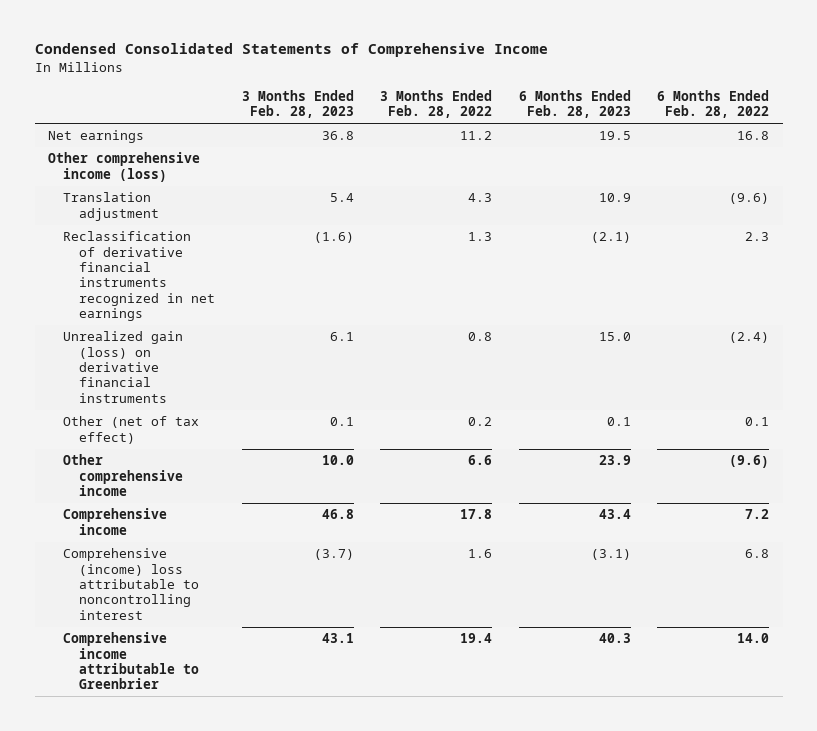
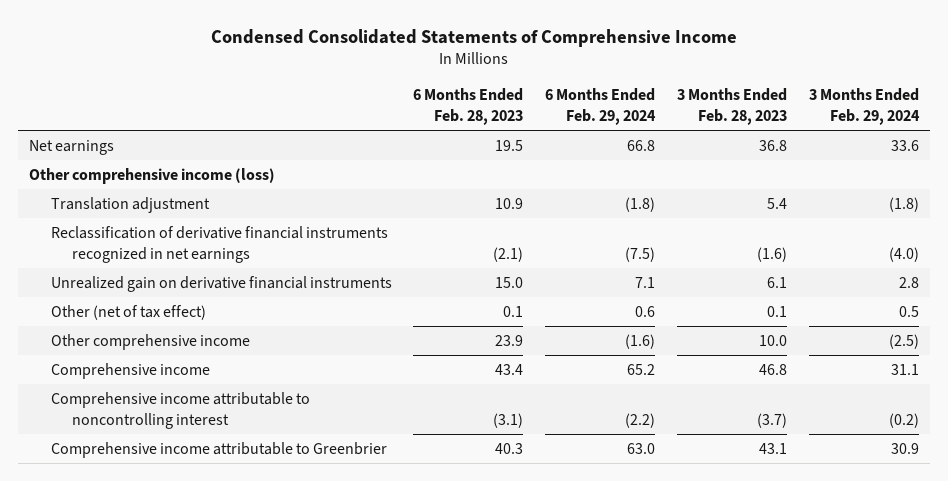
- | 3 Months Ended Feb. 28, 2023 | 3 Months Ended Feb. 28, 2022 | 6 Months Ended Feb. 28, 2023 | 6 Months Ended Feb. 28, 2022
+ | 6 Months Ended Feb. 28, 2023 | 6 Months Ended Feb. 29, 2024 | 3 Months Ended Feb. 28, 2023 | 3 Months Ended Feb. 29, 2024
- Unrealized gain (loss) on derivative financial instruments | 6.1 | 0.8 | 15.0 | (2.4)
+ Unrealized gain on derivative financial instruments | 15.0 | 7.1 | 6.1 | 2.8
- Comprehensive (income) loss attributable to noncontrolling interest | (3.7) | 1.6 | (3.1) | 6.8
+ Comprehensive income attributable to noncontrolling interest | (3.1) | (2.2) | (3.7) | (0.2)

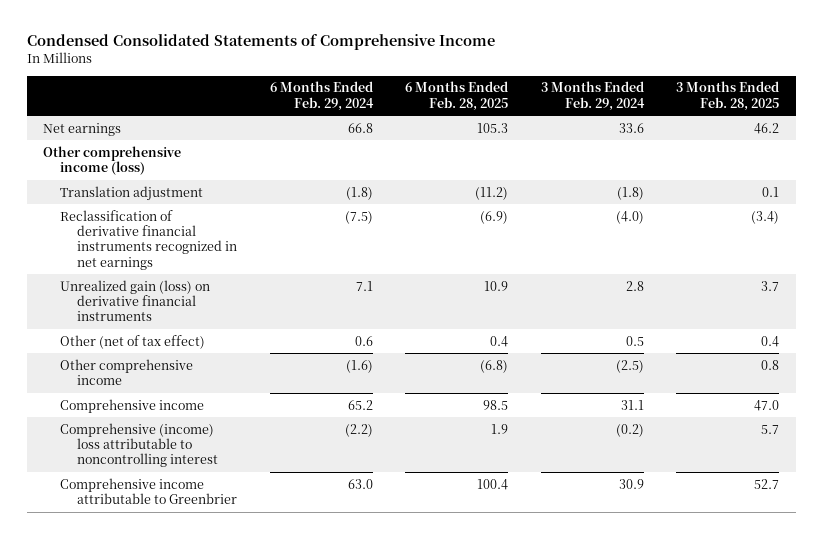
- | 6 Months Ended Feb. 28, 2023 | 6 Months Ended Feb. 29, 2024 | 3 Months Ended Feb. 28, 2023 | 3 Months Ended Feb. 29, 2024
+ | 6 Months Ended Feb. 29, 2024 | 6 Months Ended Feb. 28, 2025 | 3 Months Ended Feb. 29, 2024 | 3 Months Ended Feb. 28, 2025
- Unrealized gain on derivative financial instruments | 15.0 | 7.1 | 6.1 | 2.8
+ Unrealized gain (loss) on derivative financial instruments | 7.1 | 10.9 | 2.8 | 3.7
- Comprehensive income attributable to noncontrolling interest | (3.1) | (2.2) | (3.7) | (0.2)
+ Comprehensive (income) loss attributable to noncontrolling interest | (2.2) | 1.9 | (0.2) | 5.7

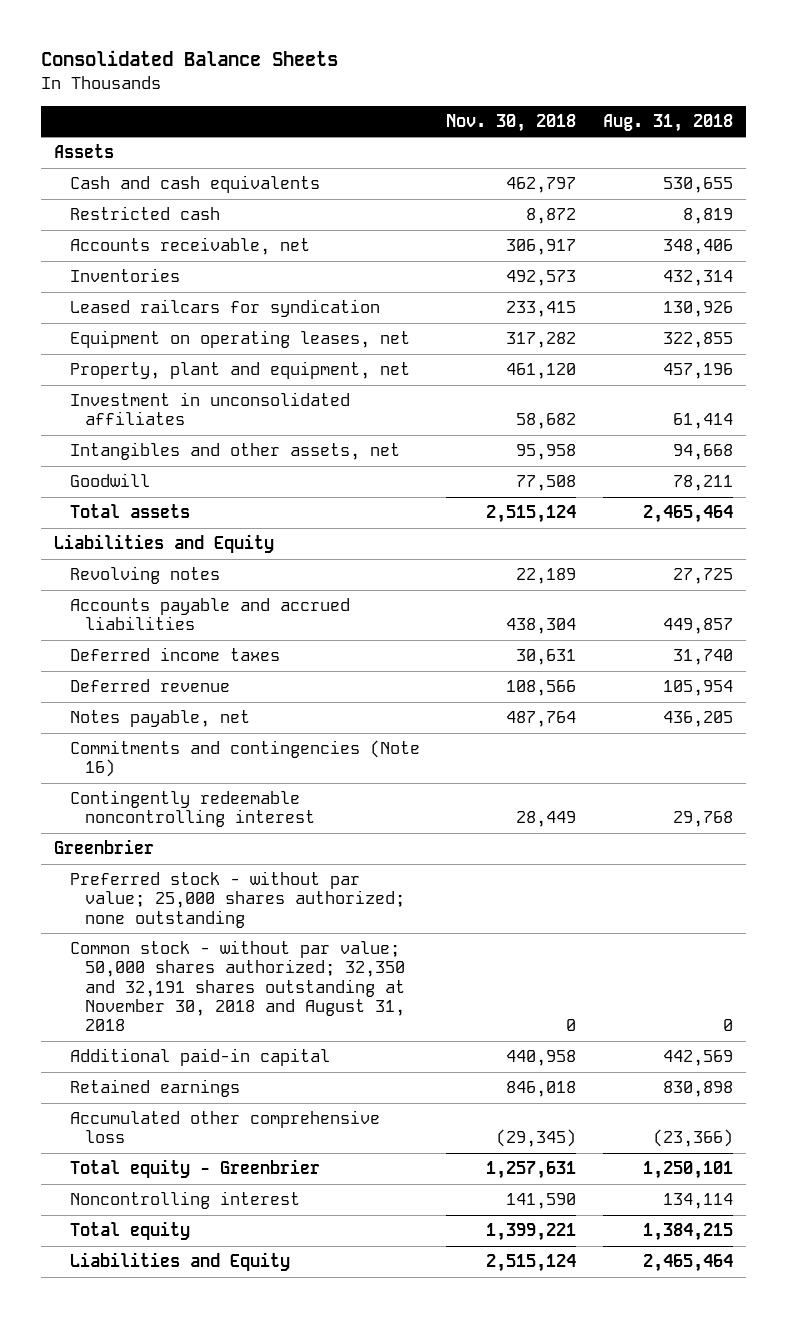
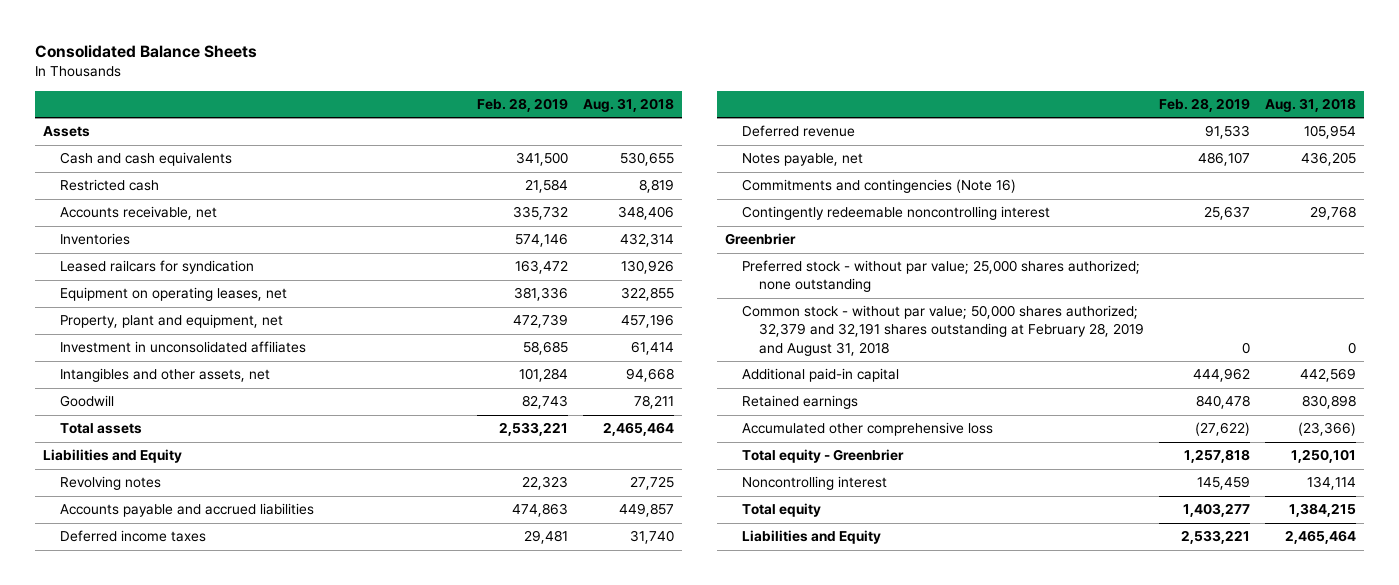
- | Nov. 30, 2018 | Aug. 31, 2018
+ | Feb. 28, 2019 | Aug. 31, 2018
- Common stock - without par value; 50,000 shares authorized; 32,350 and 32,191 shares outstanding at November 30, 2018 and August 31, 2018 | 0 | 0
+ Common stock - without par value; 50,000 shares authorized; 32,379 and 32,191 shares outstanding at February 28, 2019 and August 31, 2018 | 0 | 0

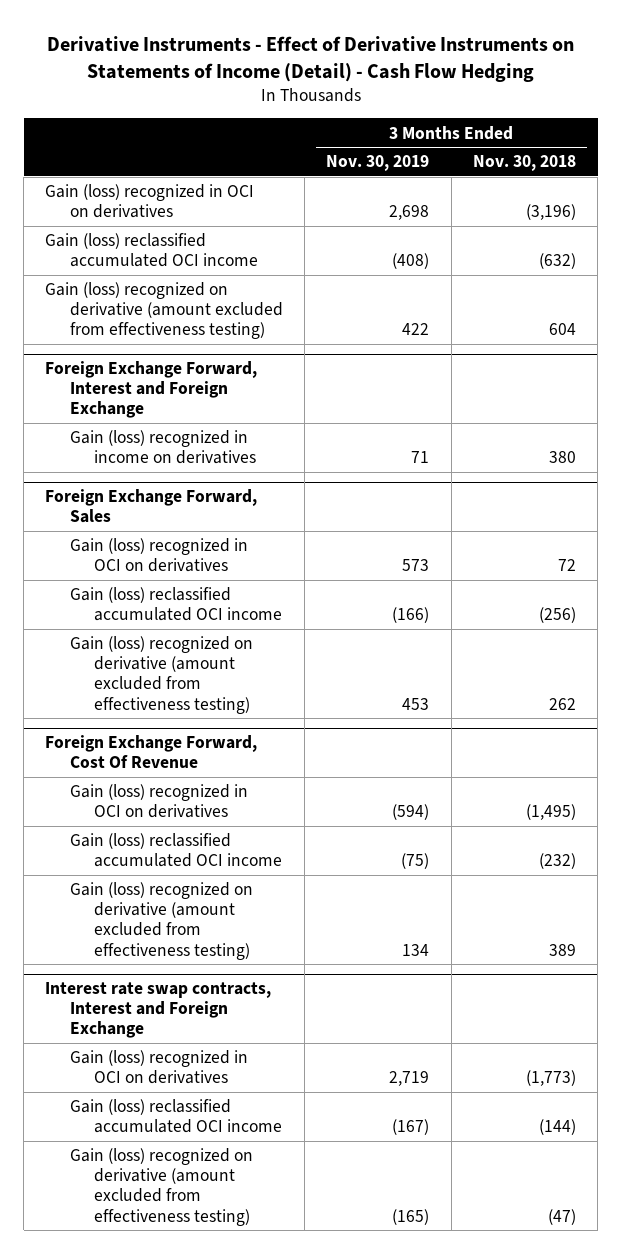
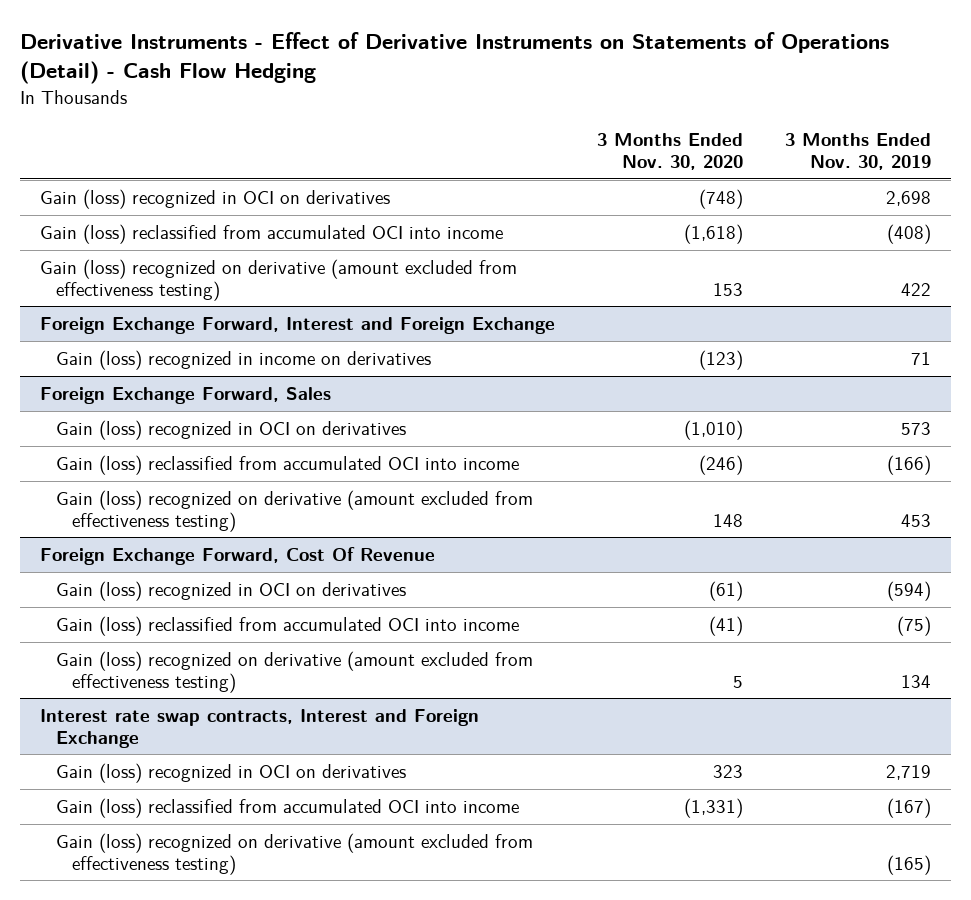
- Derivative Instruments - Effect of Derivative Instruments on Statements of Income (Detail) - Cash Flow Hedging
+ Derivative Instruments - Effect of Derivative Instruments on Statements of Operations (Detail) - Cash Flow Hedging
- | 3 Months Ended Nov. 30, 2019 | 3 Months Ended Nov. 30, 2018
+ | 3 Months Ended Nov. 30, 2020 | 3 Months Ended Nov. 30, 2019
- Gain (loss) reclassified accumulated OCI income | (408) | (632)
+ Gain (loss) reclassified from accumulated OCI into income | (1,618) | (408)
@ Foreign Exchange Forward, Sales
- Gain (loss) reclassified accumulated OCI income | (166) | (256)
+ Gain (loss) reclassified from accumulated OCI into income | (246) | (166)
@ Foreign Exchange Forward, Cost Of Revenue
- Gain (loss) reclassified accumulated OCI income | (75) | (232)
+ Gain (loss) reclassified from accumulated OCI into income | (41) | (75)
@ Interest rate swap contracts, Interest and Foreign Exchange
- Gain (loss) reclassified accumulated OCI income | (167) | (144)
+ Gain (loss) reclassified from accumulated OCI into income | (1,331) | (167)

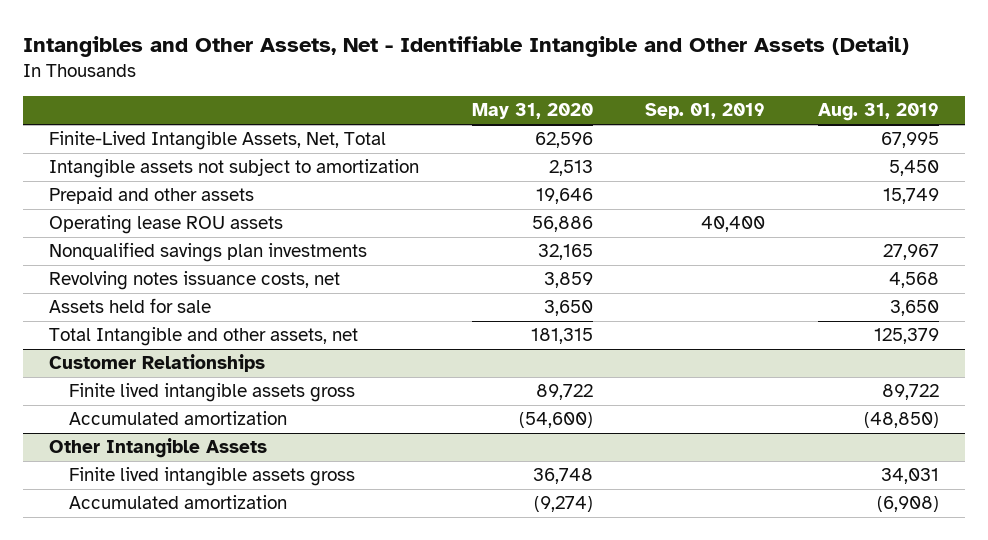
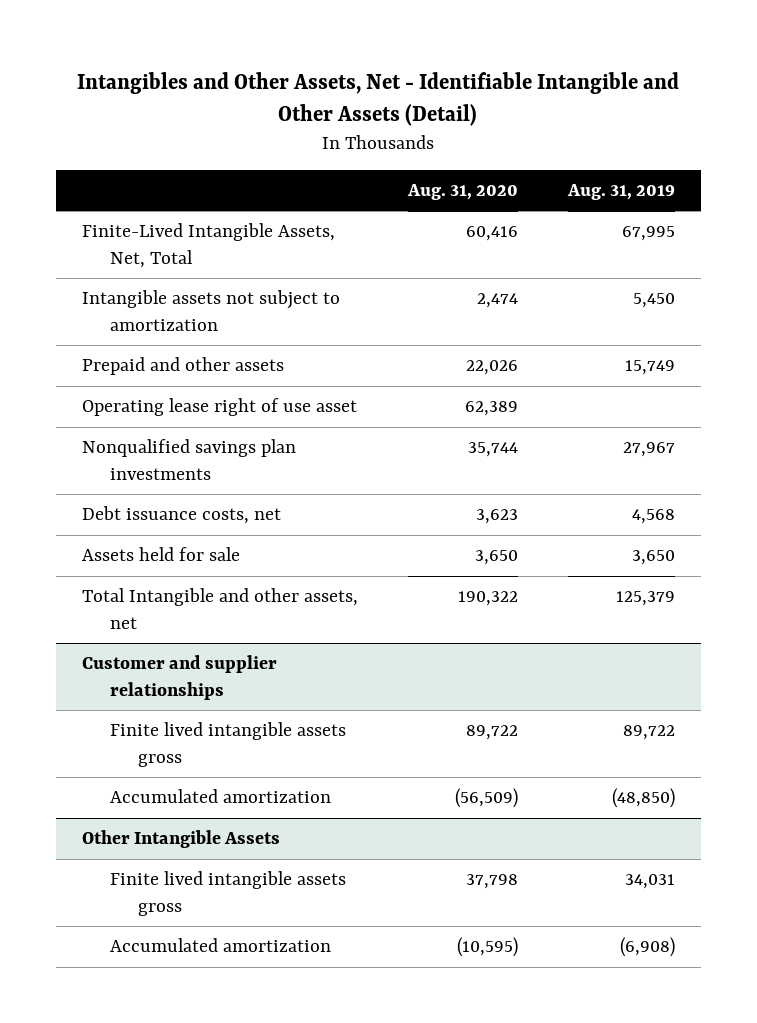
- | May 31, 2020 | Sep. 01, 2019 | Aug. 31, 2019
+ | Aug. 31, 2020 | Aug. 31, 2019
- Operating lease ROU assets | 56,886 | 40,400 |
+ Operating lease right of use asset | 62,389 |
- Revolving notes issuance costs, net | 3,859 | | 4,568
+ Debt issuance costs, net | 3,623 | 4,568
- Customer Relationships
+ Customer and supplier relationships

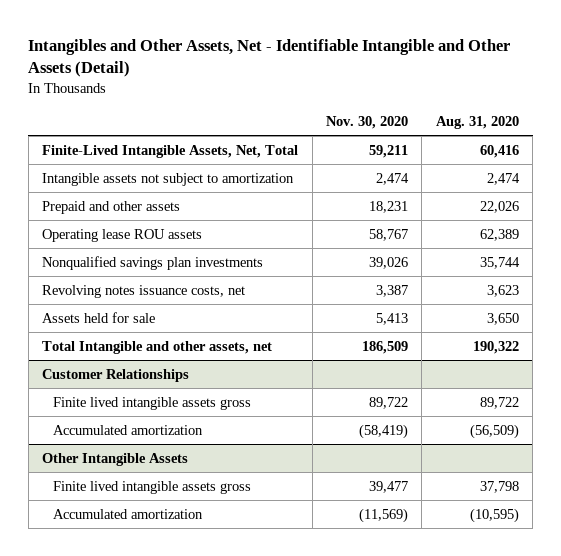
- | Aug. 31, 2020 | Aug. 31, 2019
+ | Nov. 30, 2020 | Aug. 31, 2020
- Operating lease right of use asset | 62,389 |
+ Operating lease ROU assets | 58,767 | 62,389
- Debt issuance costs, net | 3,623 | 4,568
+ Revolving notes issuance costs, net | 3,387 | 3,623
- Customer and supplier relationships
+ Customer Relationships

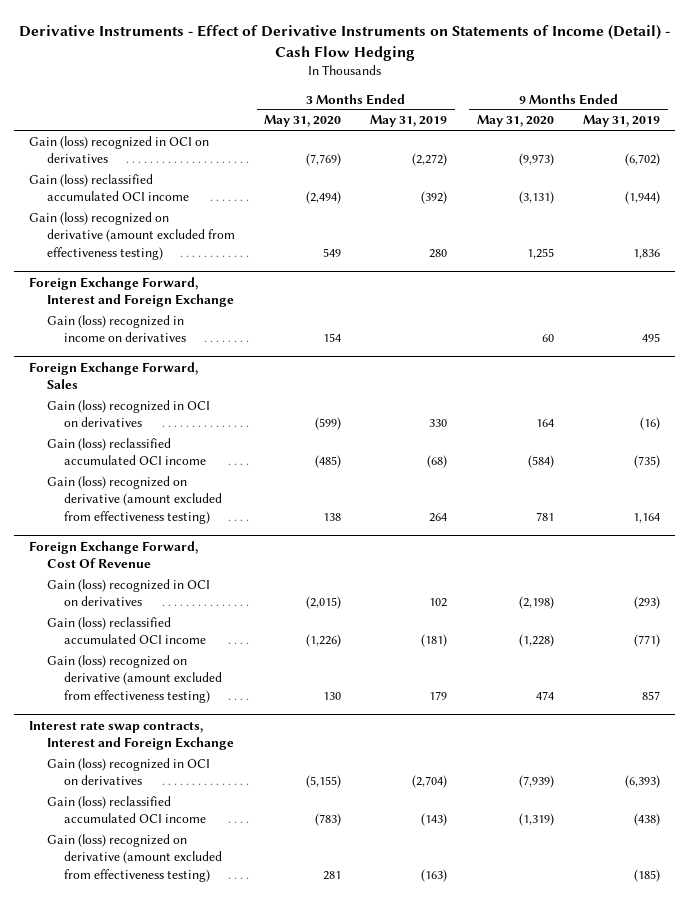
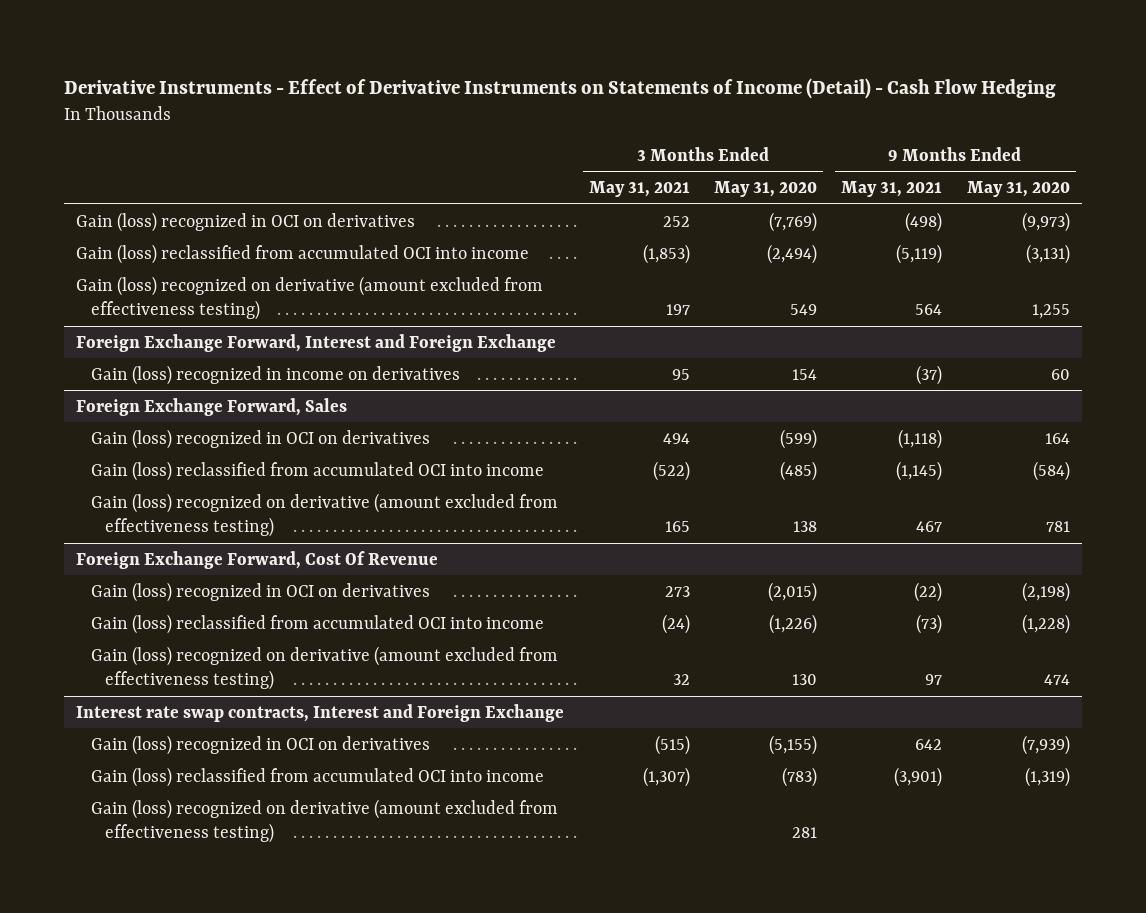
- | 3 Months Ended May 31, 2020 | 3 Months Ended May 31, 2019 | 9 Months Ended May 31, 2020 | 9 Months Ended May 31, 2019
+ | 3 Months Ended May 31, 2021 | 3 Months Ended May 31, 2020 | 9 Months Ended May 31, 2021 | 9 Months Ended May 31, 2020
- Gain (loss) reclassified accumulated OCI income | (2,494) | (392) | (3,131) | (1,944)
+ Gain (loss) reclassified from accumulated OCI into income | (1,853) | (2,494) | (5,119) | (3,131)
@ Foreign Exchange Forward, Sales
- Gain (loss) reclassified accumulated OCI income | (485) | (68) | (584) | (735)
+ Gain (loss) reclassified from accumulated OCI into income | (522) | (485) | (1,145) | (584)
@ Foreign Exchange Forward, Cost Of Revenue
- Gain (loss) reclassified accumulated OCI income | (1,226) | (181) | (1,228) | (771)
+ Gain (loss) reclassified from accumulated OCI into income | (24) | (1,226) | (73) | (1,228)
@ Interest rate swap contracts, Interest and Foreign Exchange
- Gain (loss) reclassified accumulated OCI income | (783) | (143) | (1,319) | (438)
+ Gain (loss) reclassified from accumulated OCI into income | (1,307) | (783) | (3,901) | (1,319)

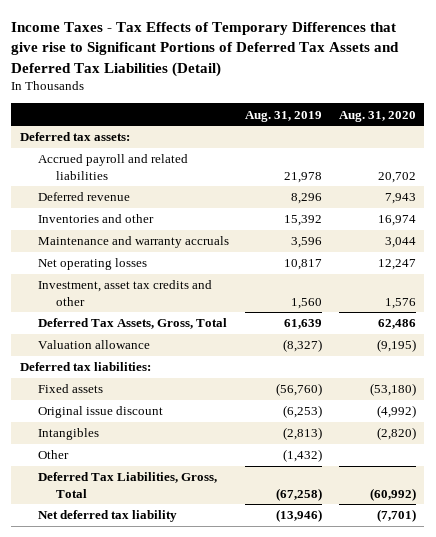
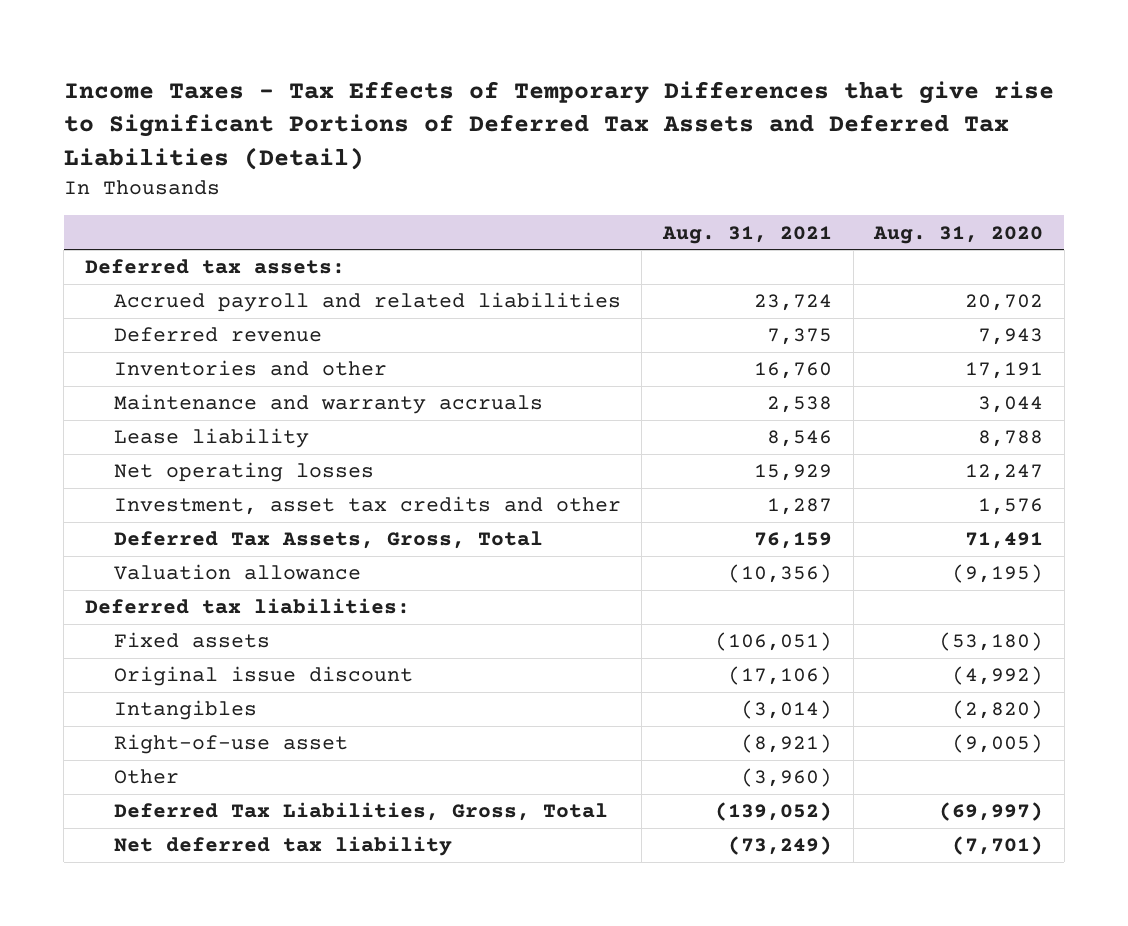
- | Aug. 31, 2019 | Aug. 31, 2020
+ | Aug. 31, 2021 | Aug. 31, 2020
- Inventories and other | 15,392 | 16,974
+ Inventories and other | 16,760 | 17,191
+ Lease liability | 8,546 | 8,788
- Deferred Tax Assets, Gross, Total | 61,639 | 62,486
+ Deferred Tax Assets, Gross, Total | 76,159 | 71,491
+ Right-of-use asset | (8,921) | (9,005)
- Deferred Tax Liabilities, Gross, Total | (67,258) | (60,992)
+ Deferred Tax Liabilities, Gross, Total | (139,052) | (69,997)

